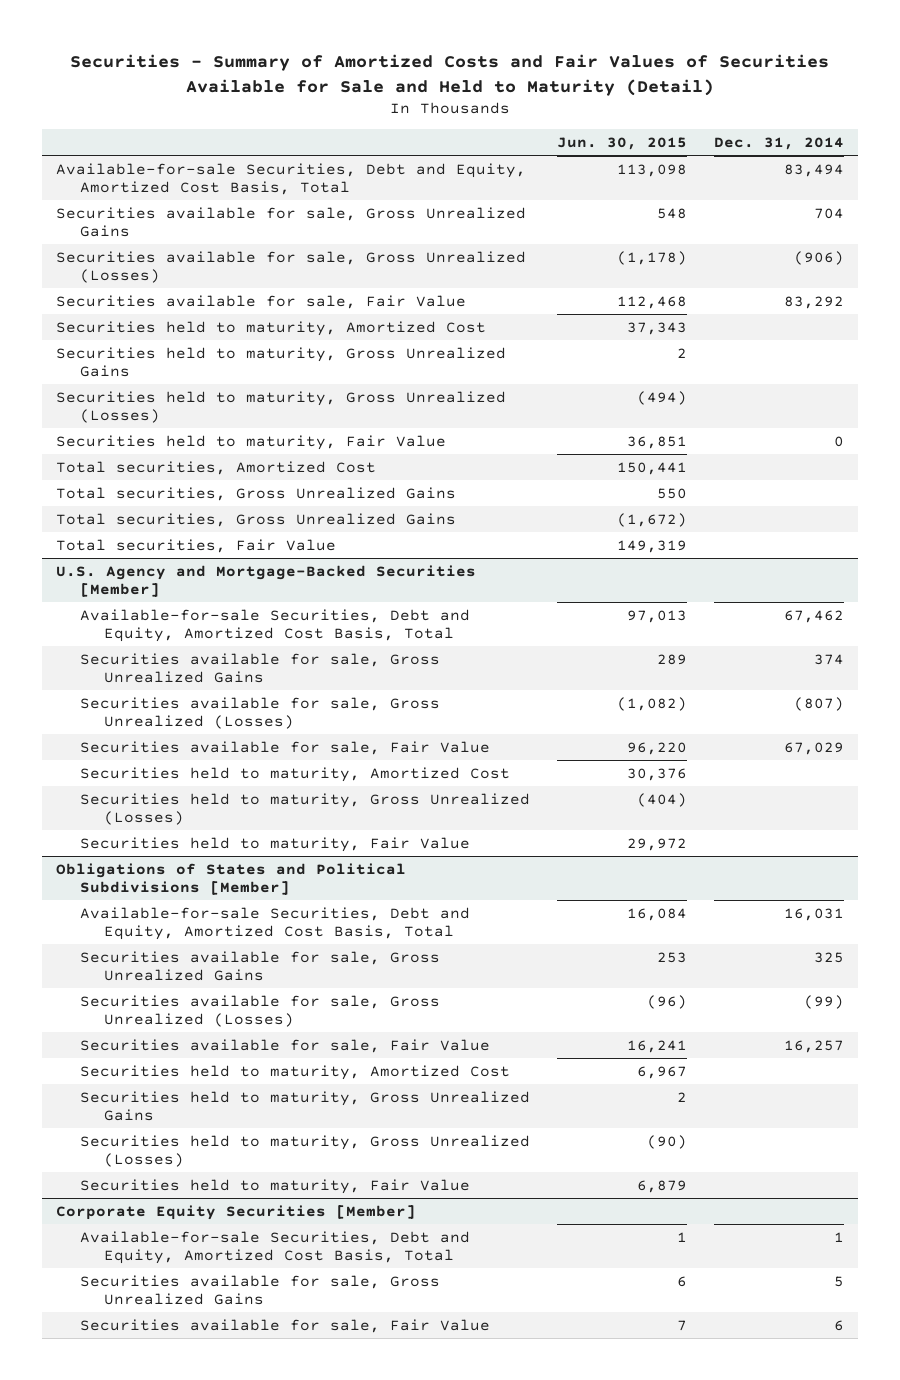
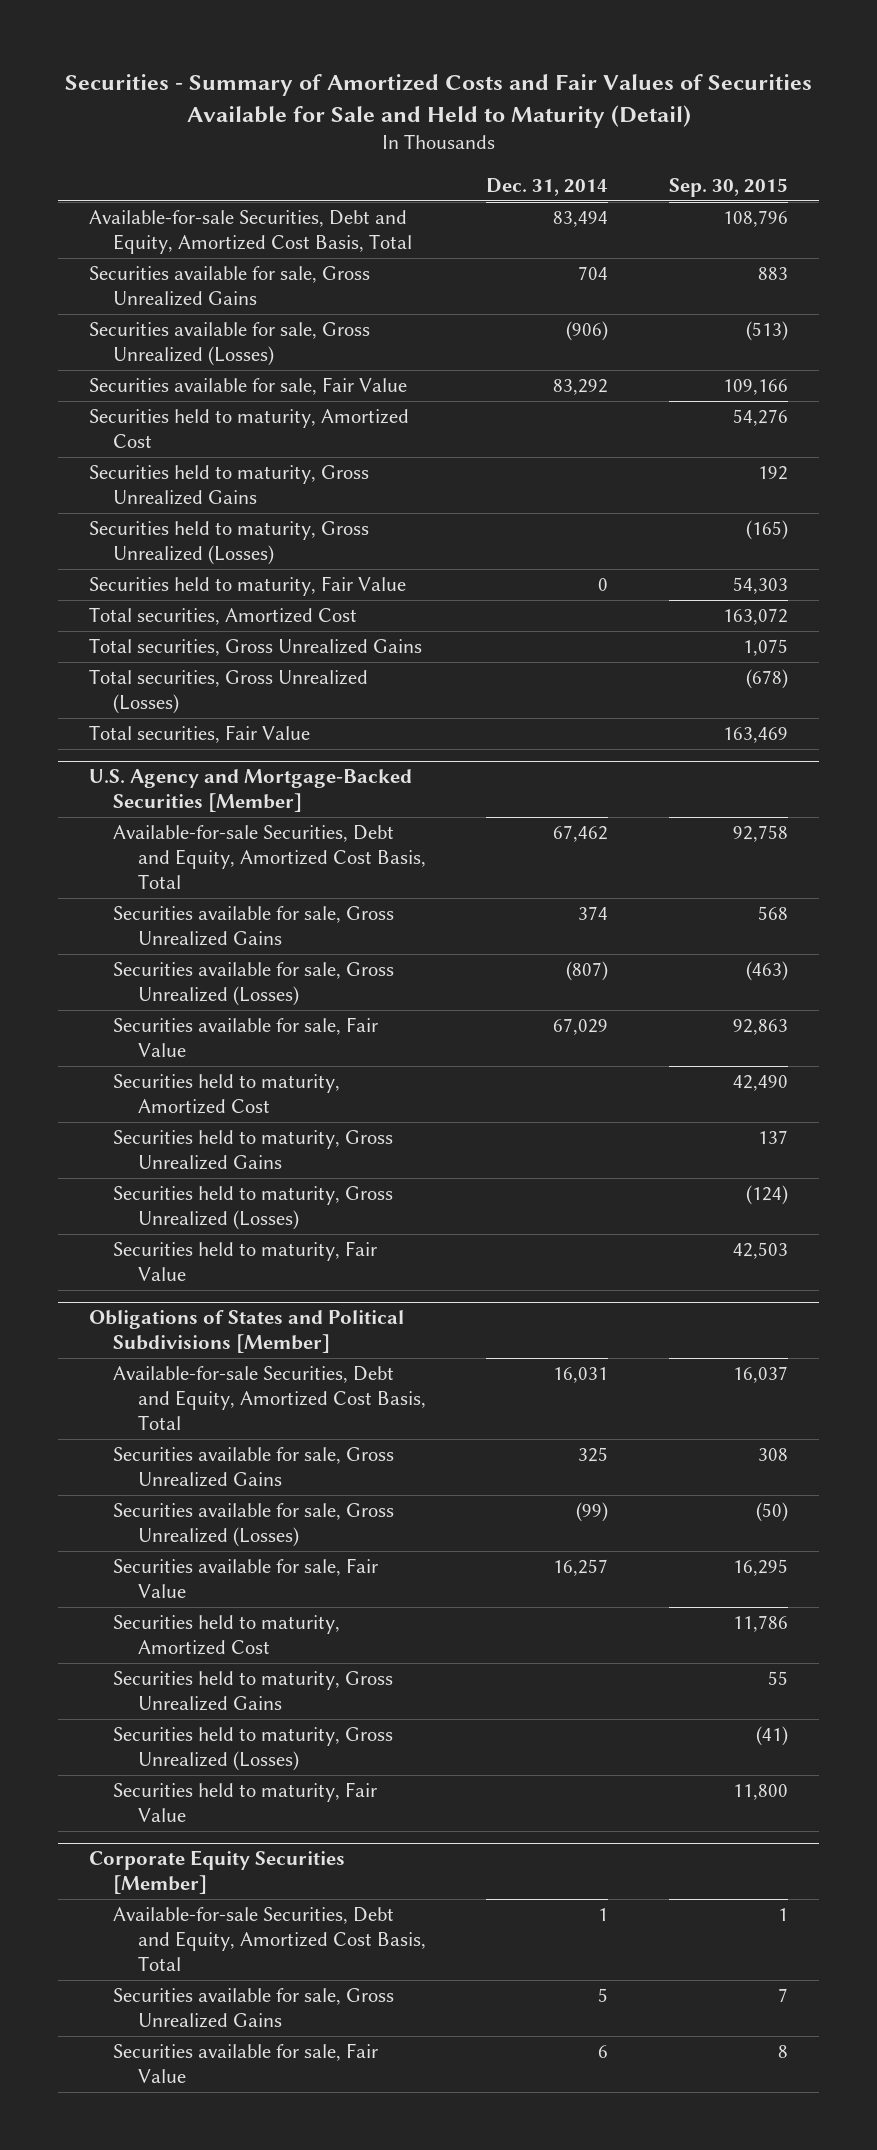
- | Jun. 30, 2015 | Dec. 31, 2014
+ | Dec. 31, 2014 | Sep. 30, 2015
- Total securities, Gross Unrealized Gains | (1,672) |
+ Total securities, Gross Unrealized (Losses) | | (678)
@ U.S. Agency and Mortgage-Backed Securities [Member]
+ Securities held to maturity, Gross Unrealized Gains | | 137

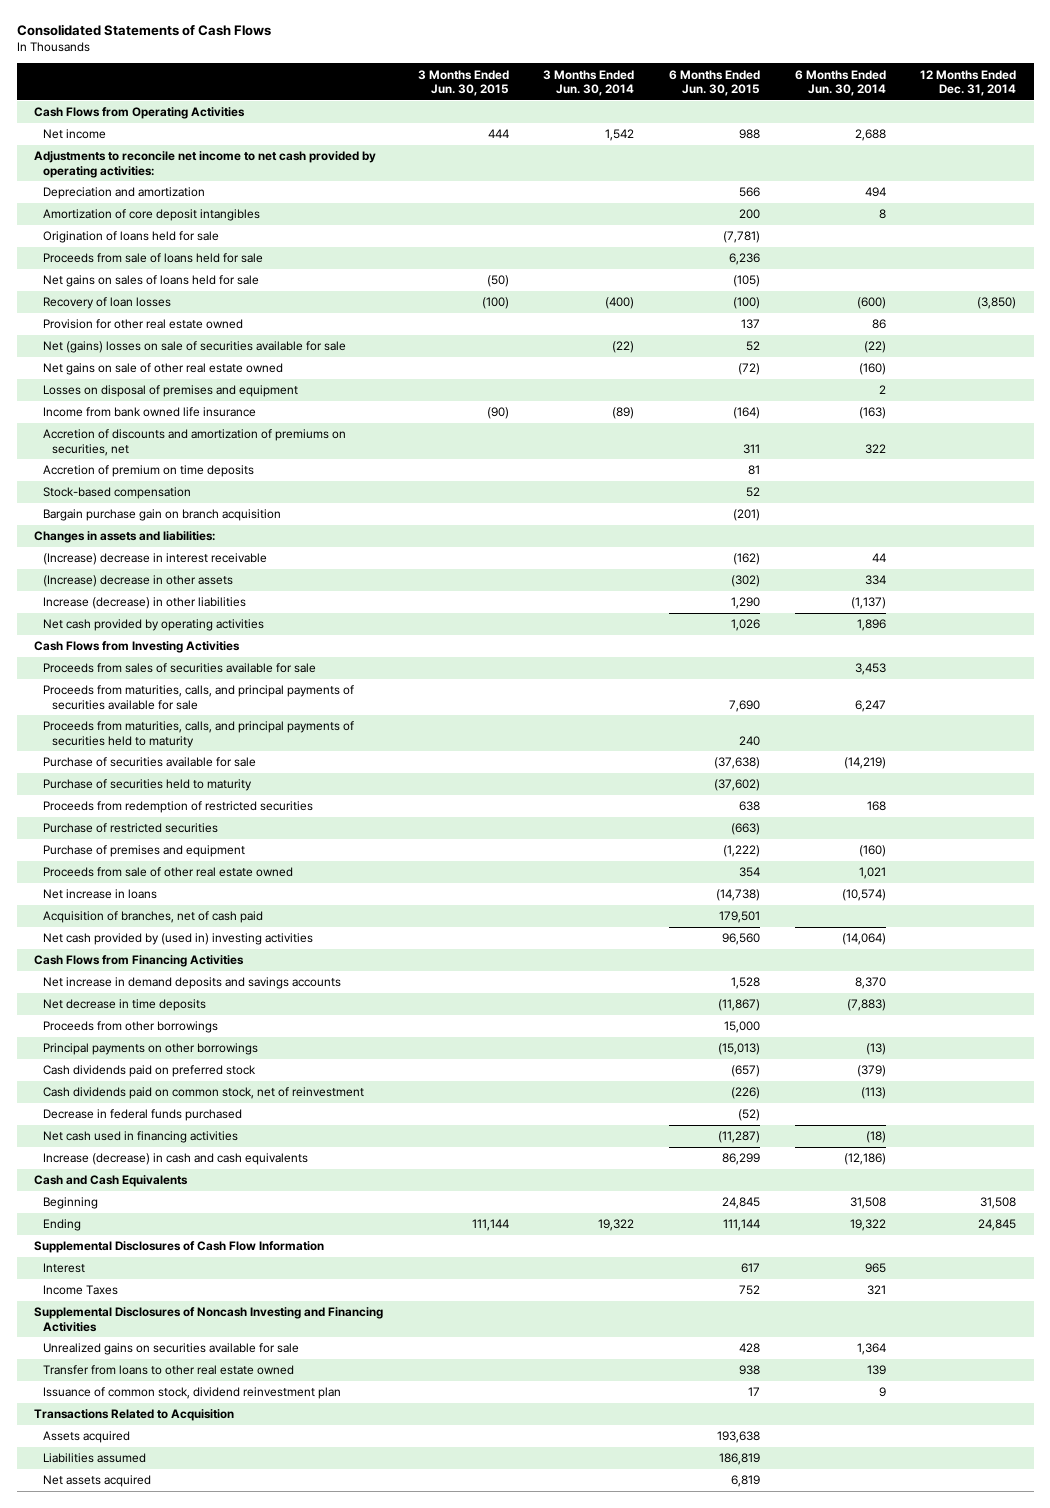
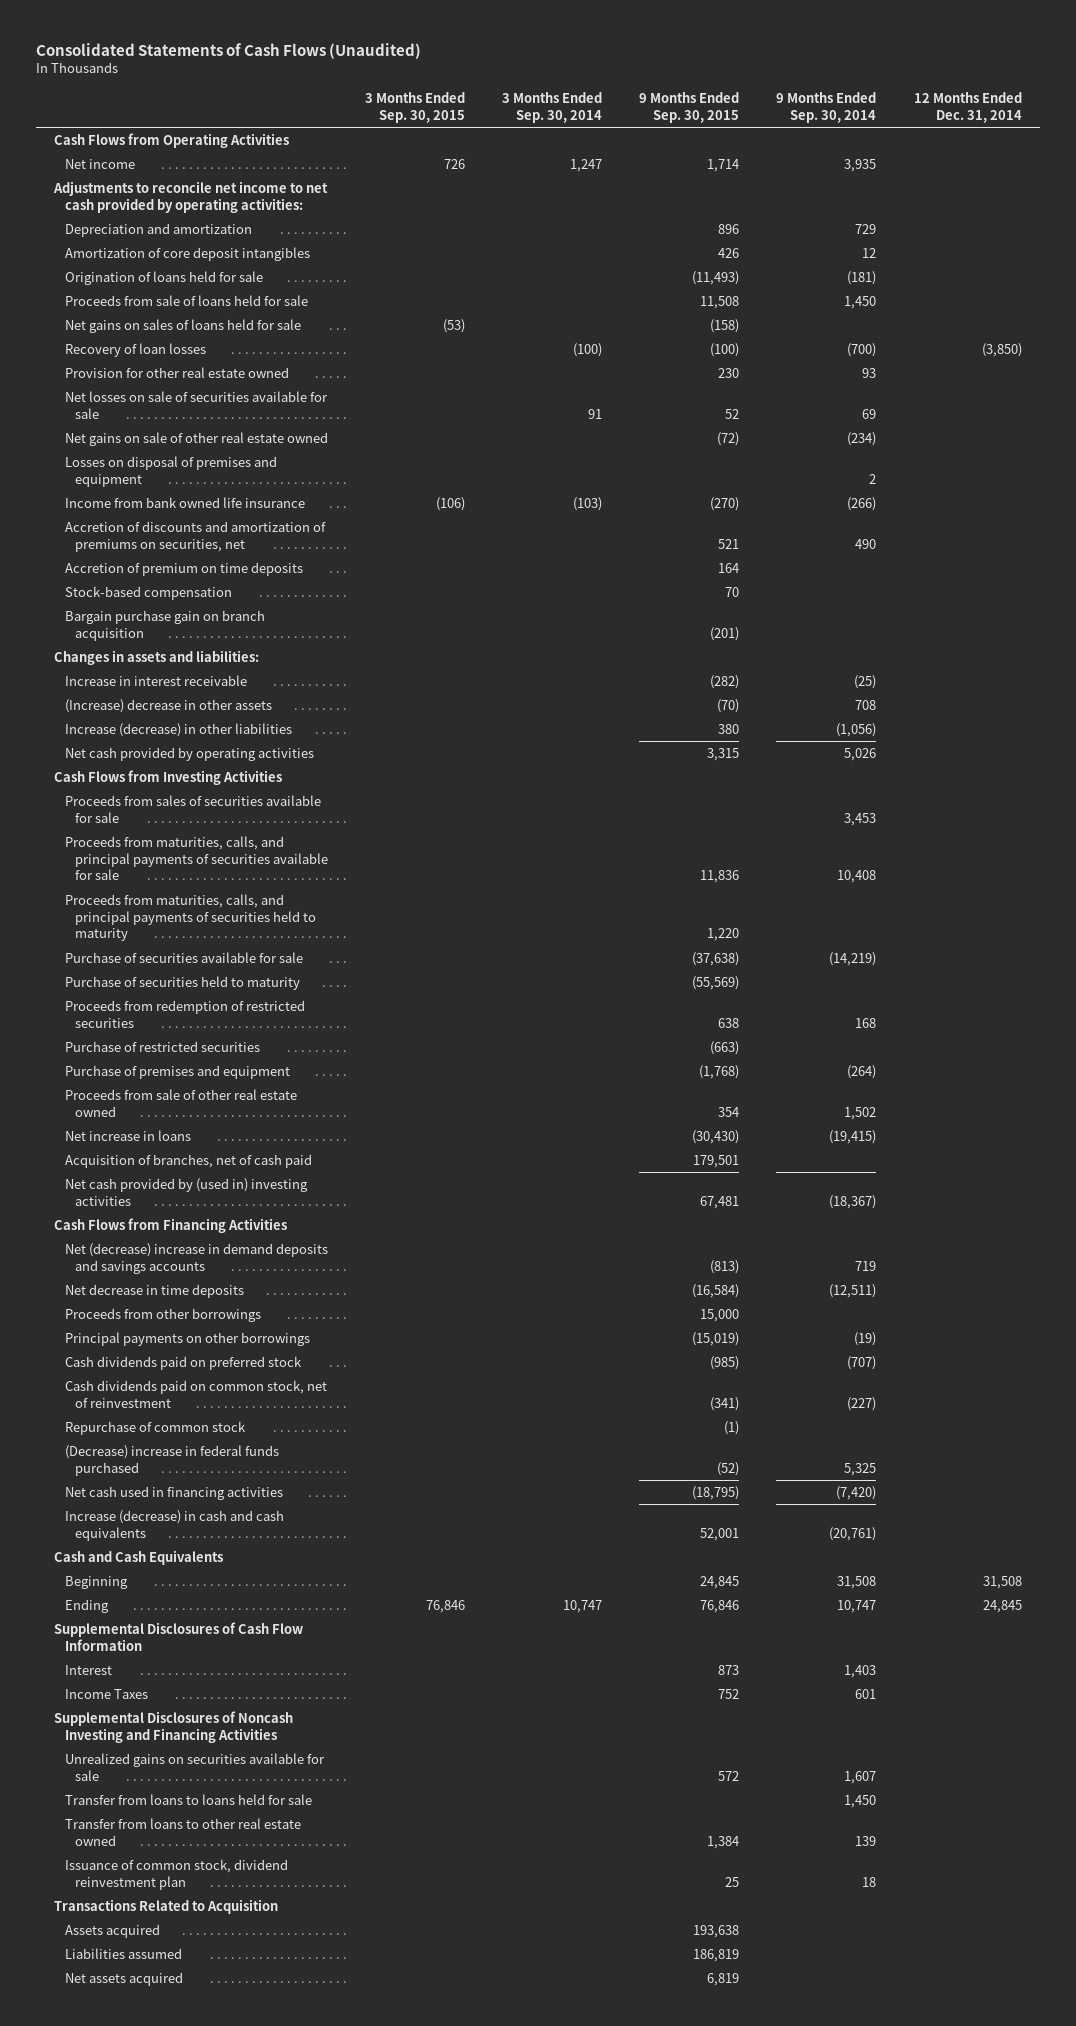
- Consolidated Statements of Cash Flows
+ Consolidated Statements of Cash Flows (Unaudited)
- | 3 Months Ended Jun. 30, 2015 | 3 Months Ended Jun. 30, 2014 | 6 Months Ended Jun. 30, 2015 | 6 Months Ended Jun. 30, 2014 | 12 Months Ended Dec. 31, 2014
+ | 3 Months Ended Sep. 30, 2015 | 3 Months Ended Sep. 30, 2014 | 9 Months Ended Sep. 30, 2015 | 9 Months Ended Sep. 30, 2014 | 12 Months Ended Dec. 31, 2014
- Net (gains) losses on sale of securities available for sale | | (22) | 52 | (22) |
+ Net losses on sale of securities available for sale | | 91 | 52 | 69 |
- (Increase) decrease in interest receivable | | | (162) | 44 |
+ Increase in interest receivable | | | (282) | (25) |
- Net increase in demand deposits and savings accounts | | | 1,528 | 8,370 |
+ Net (decrease) increase in demand deposits and savings accounts | | | (813) | 719 |
- Decrease in federal funds purchased | | | (52) | |
+ Repurchase of common stock | | | (1) | |
+ (Decrease) increase in federal funds purchased | | | (52) | 5,325 |
+ Transfer from loans to loans held for sale | | | | 1,450 |

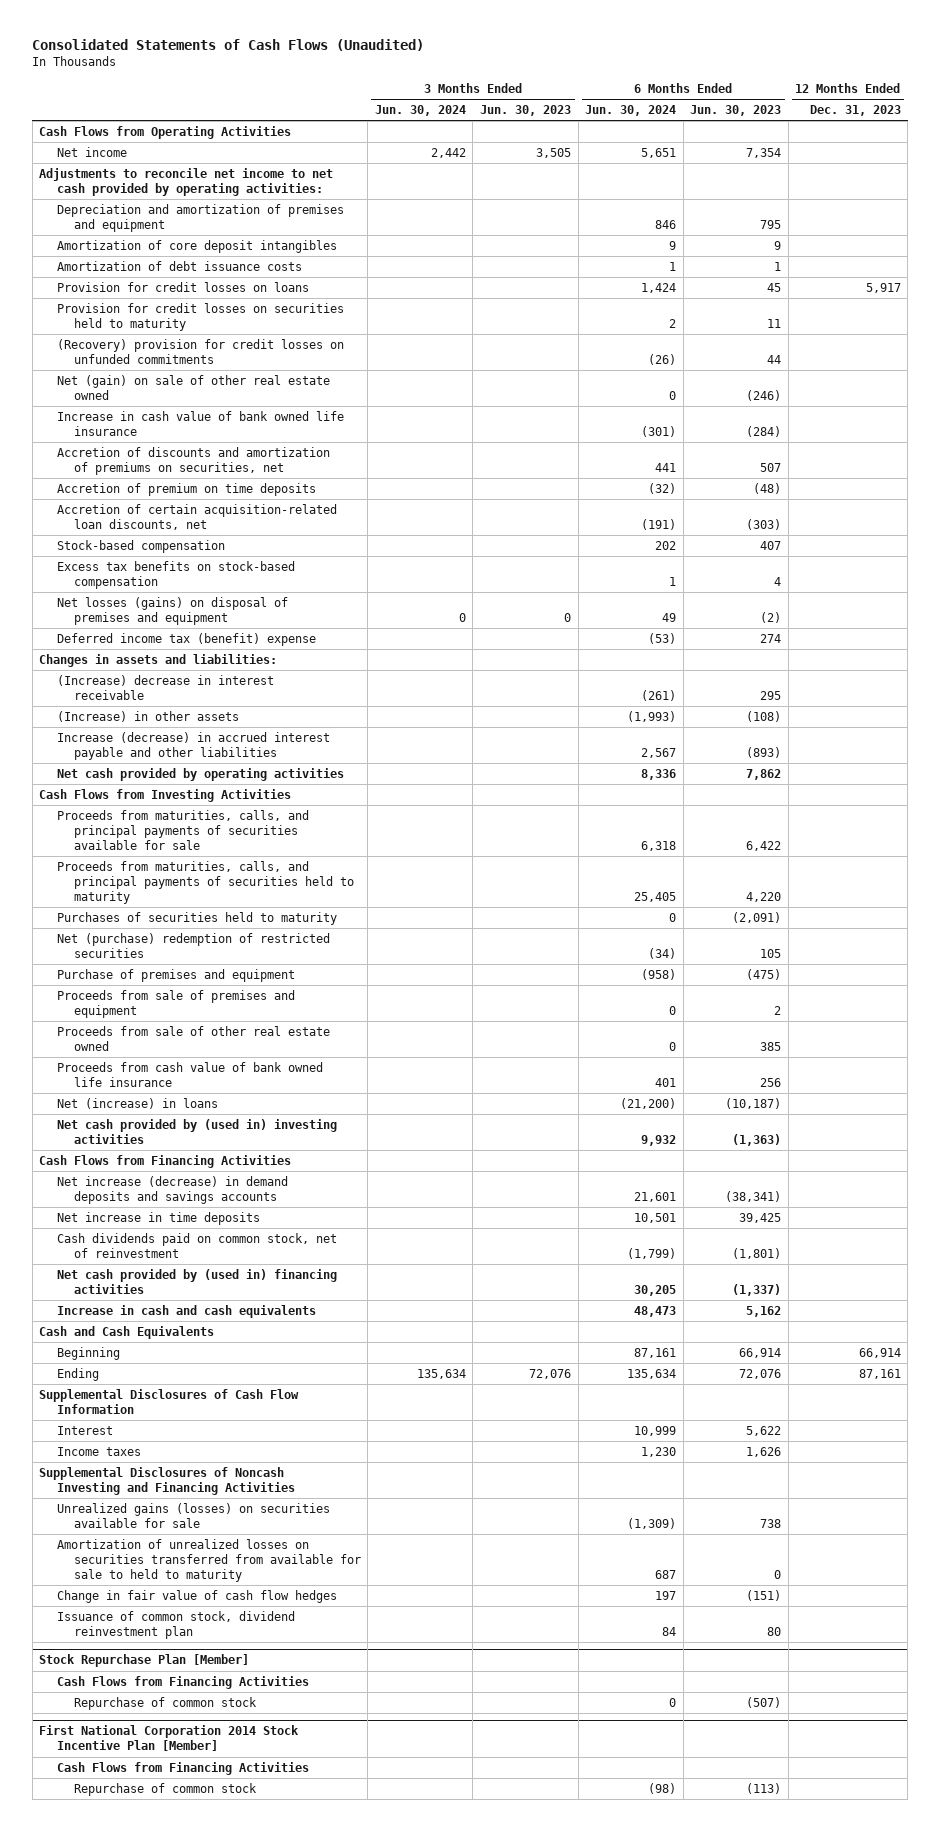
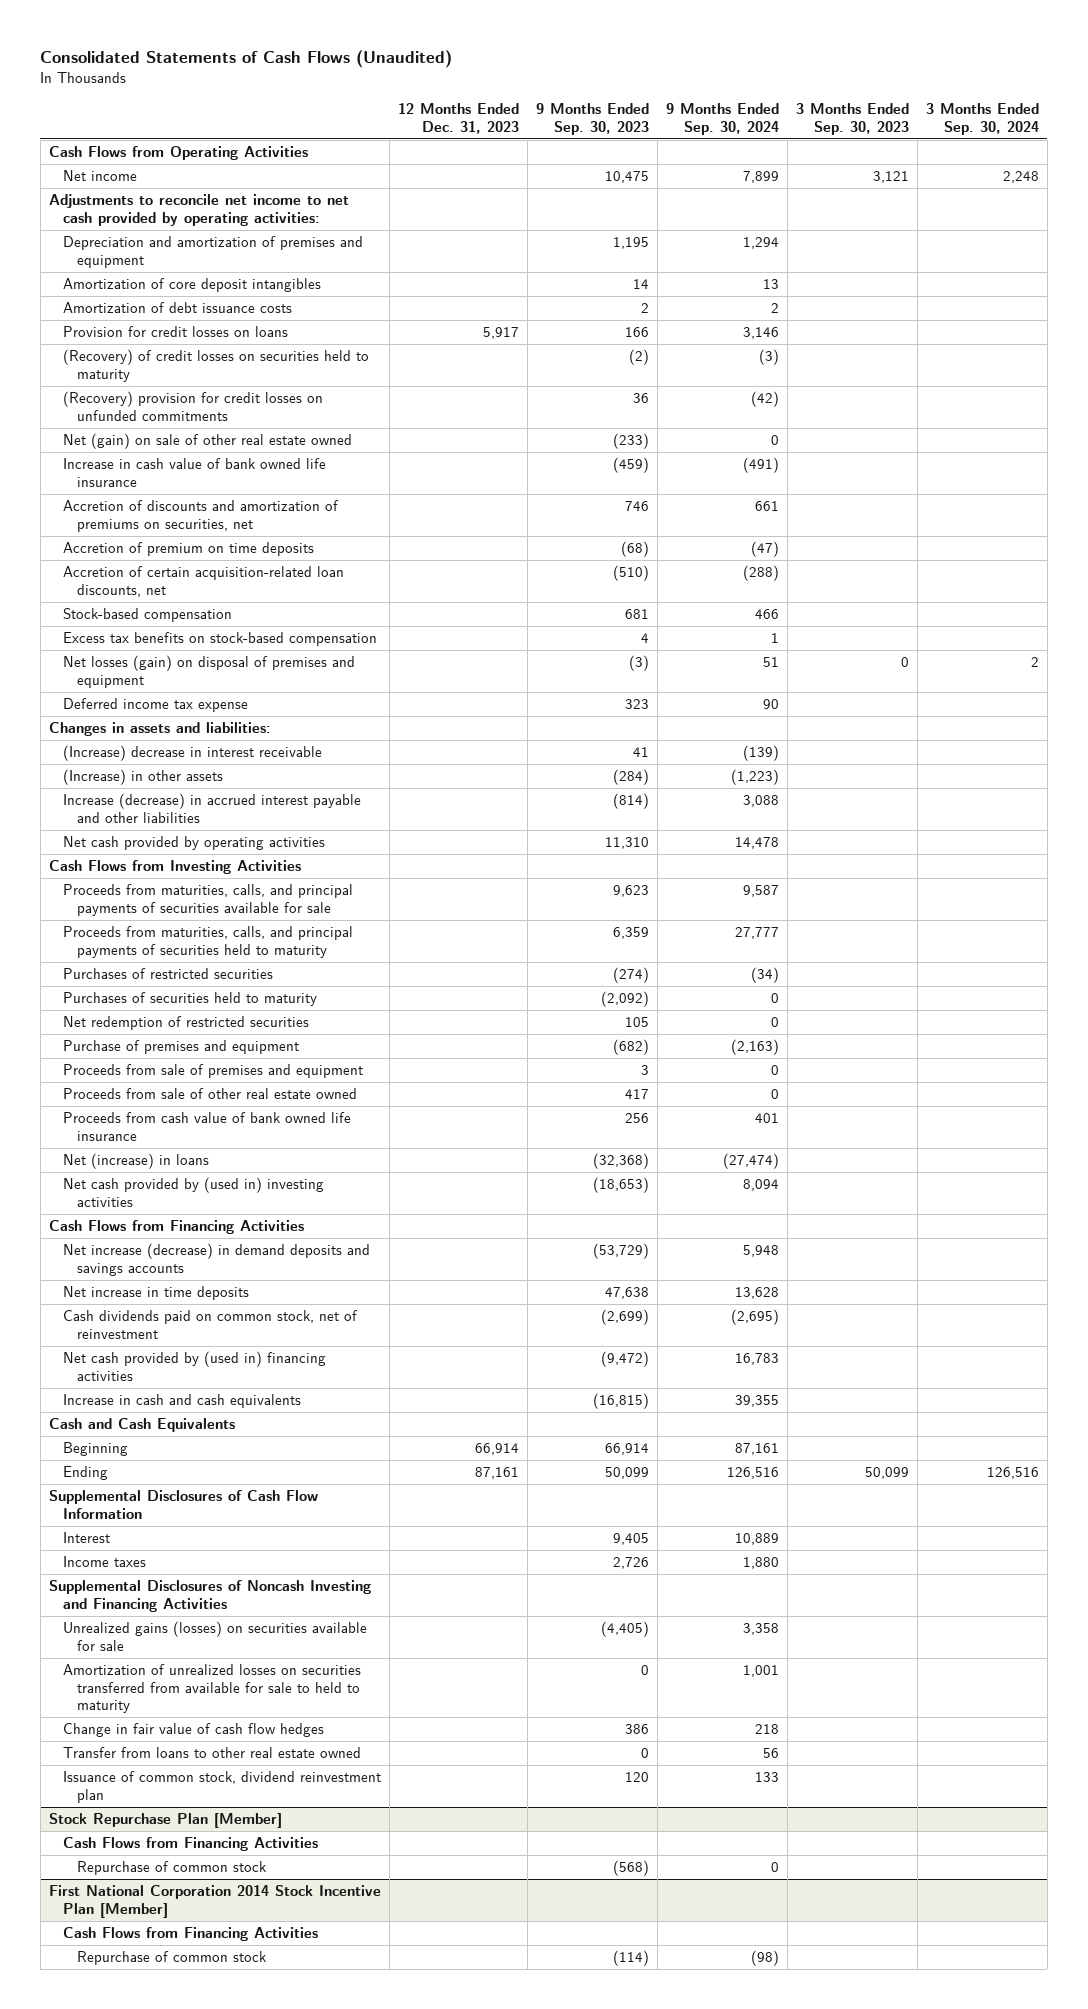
- | 3 Months Ended Jun. 30, 2024 | 3 Months Ended Jun. 30, 2023 | 6 Months Ended Jun. 30, 2024 | 6 Months Ended Jun. 30, 2023 | 12 Months Ended Dec. 31, 2023
+ | 12 Months Ended Dec. 31, 2023 | 9 Months Ended Sep. 30, 2023 | 9 Months Ended Sep. 30, 2024 | 3 Months Ended Sep. 30, 2023 | 3 Months Ended Sep. 30, 2024
- Provision for credit losses on securities held to maturity | | | 2 | 11 |
+ (Recovery) of credit losses on securities held to maturity | | (2) | (3) | |
- Net losses (gains) on disposal of premises and equipment | 0 | 0 | 49 | (2) |
- Deferred income tax (benefit) expense | | | (53) | 274 |
+ Net losses (gain) on disposal of premises and equipment | | (3) | 51 | 0 | 2
+ Deferred income tax expense | | 323 | 90 | |
+ Purchases of restricted securities | | (274) | (34) | |
- Net (purchase) redemption of restricted securities | | | (34) | 105 |
+ Net redemption of restricted securities | | 105 | 0 | |
+ Transfer from loans to other real estate owned | | 0 | 56 | |

